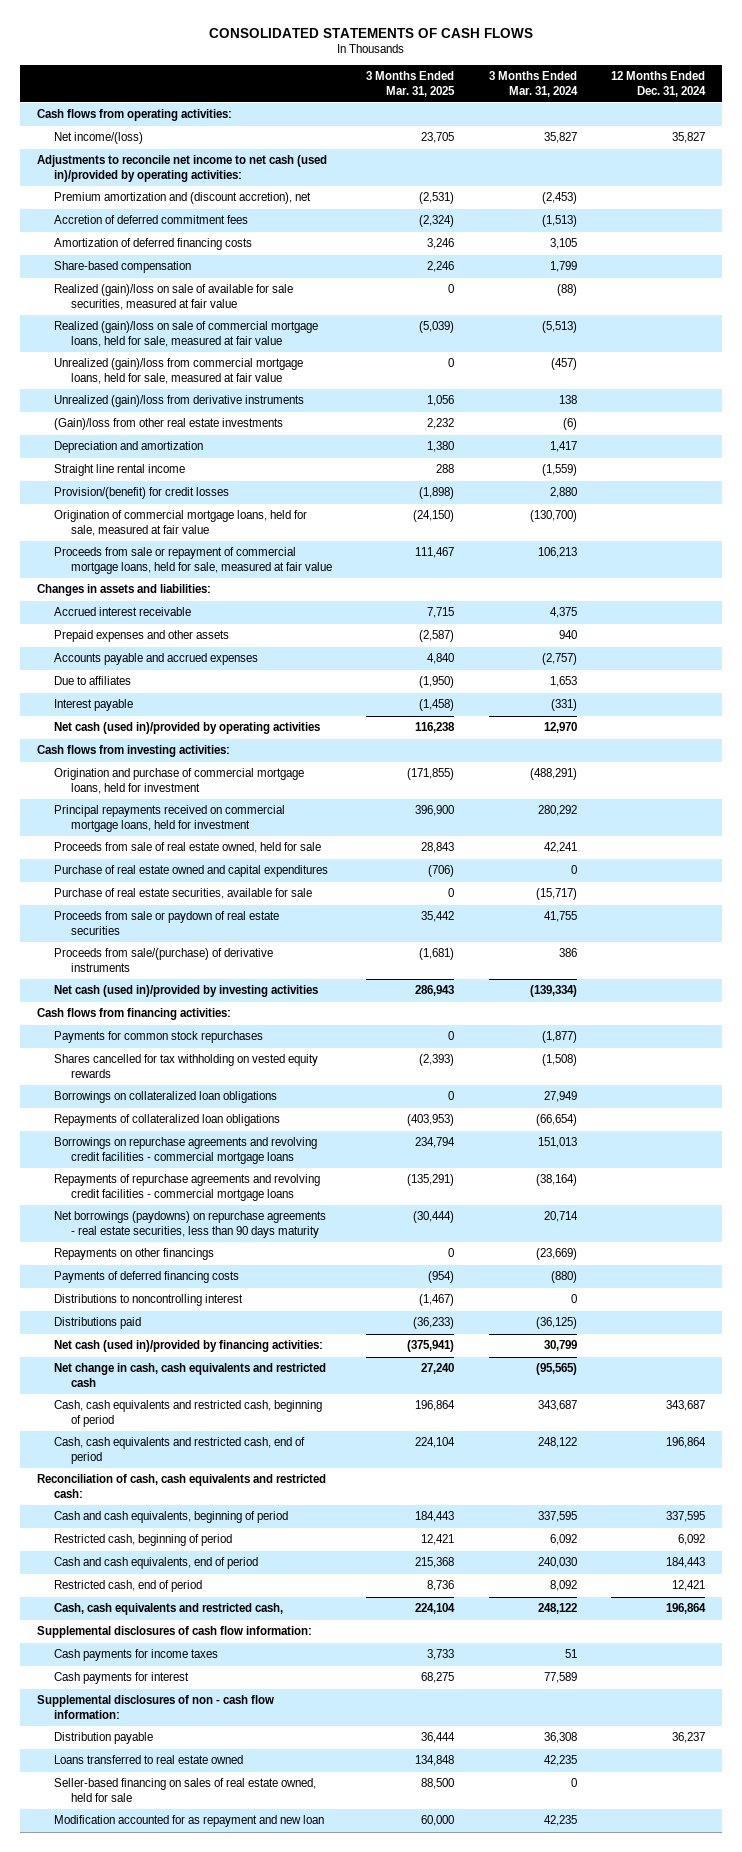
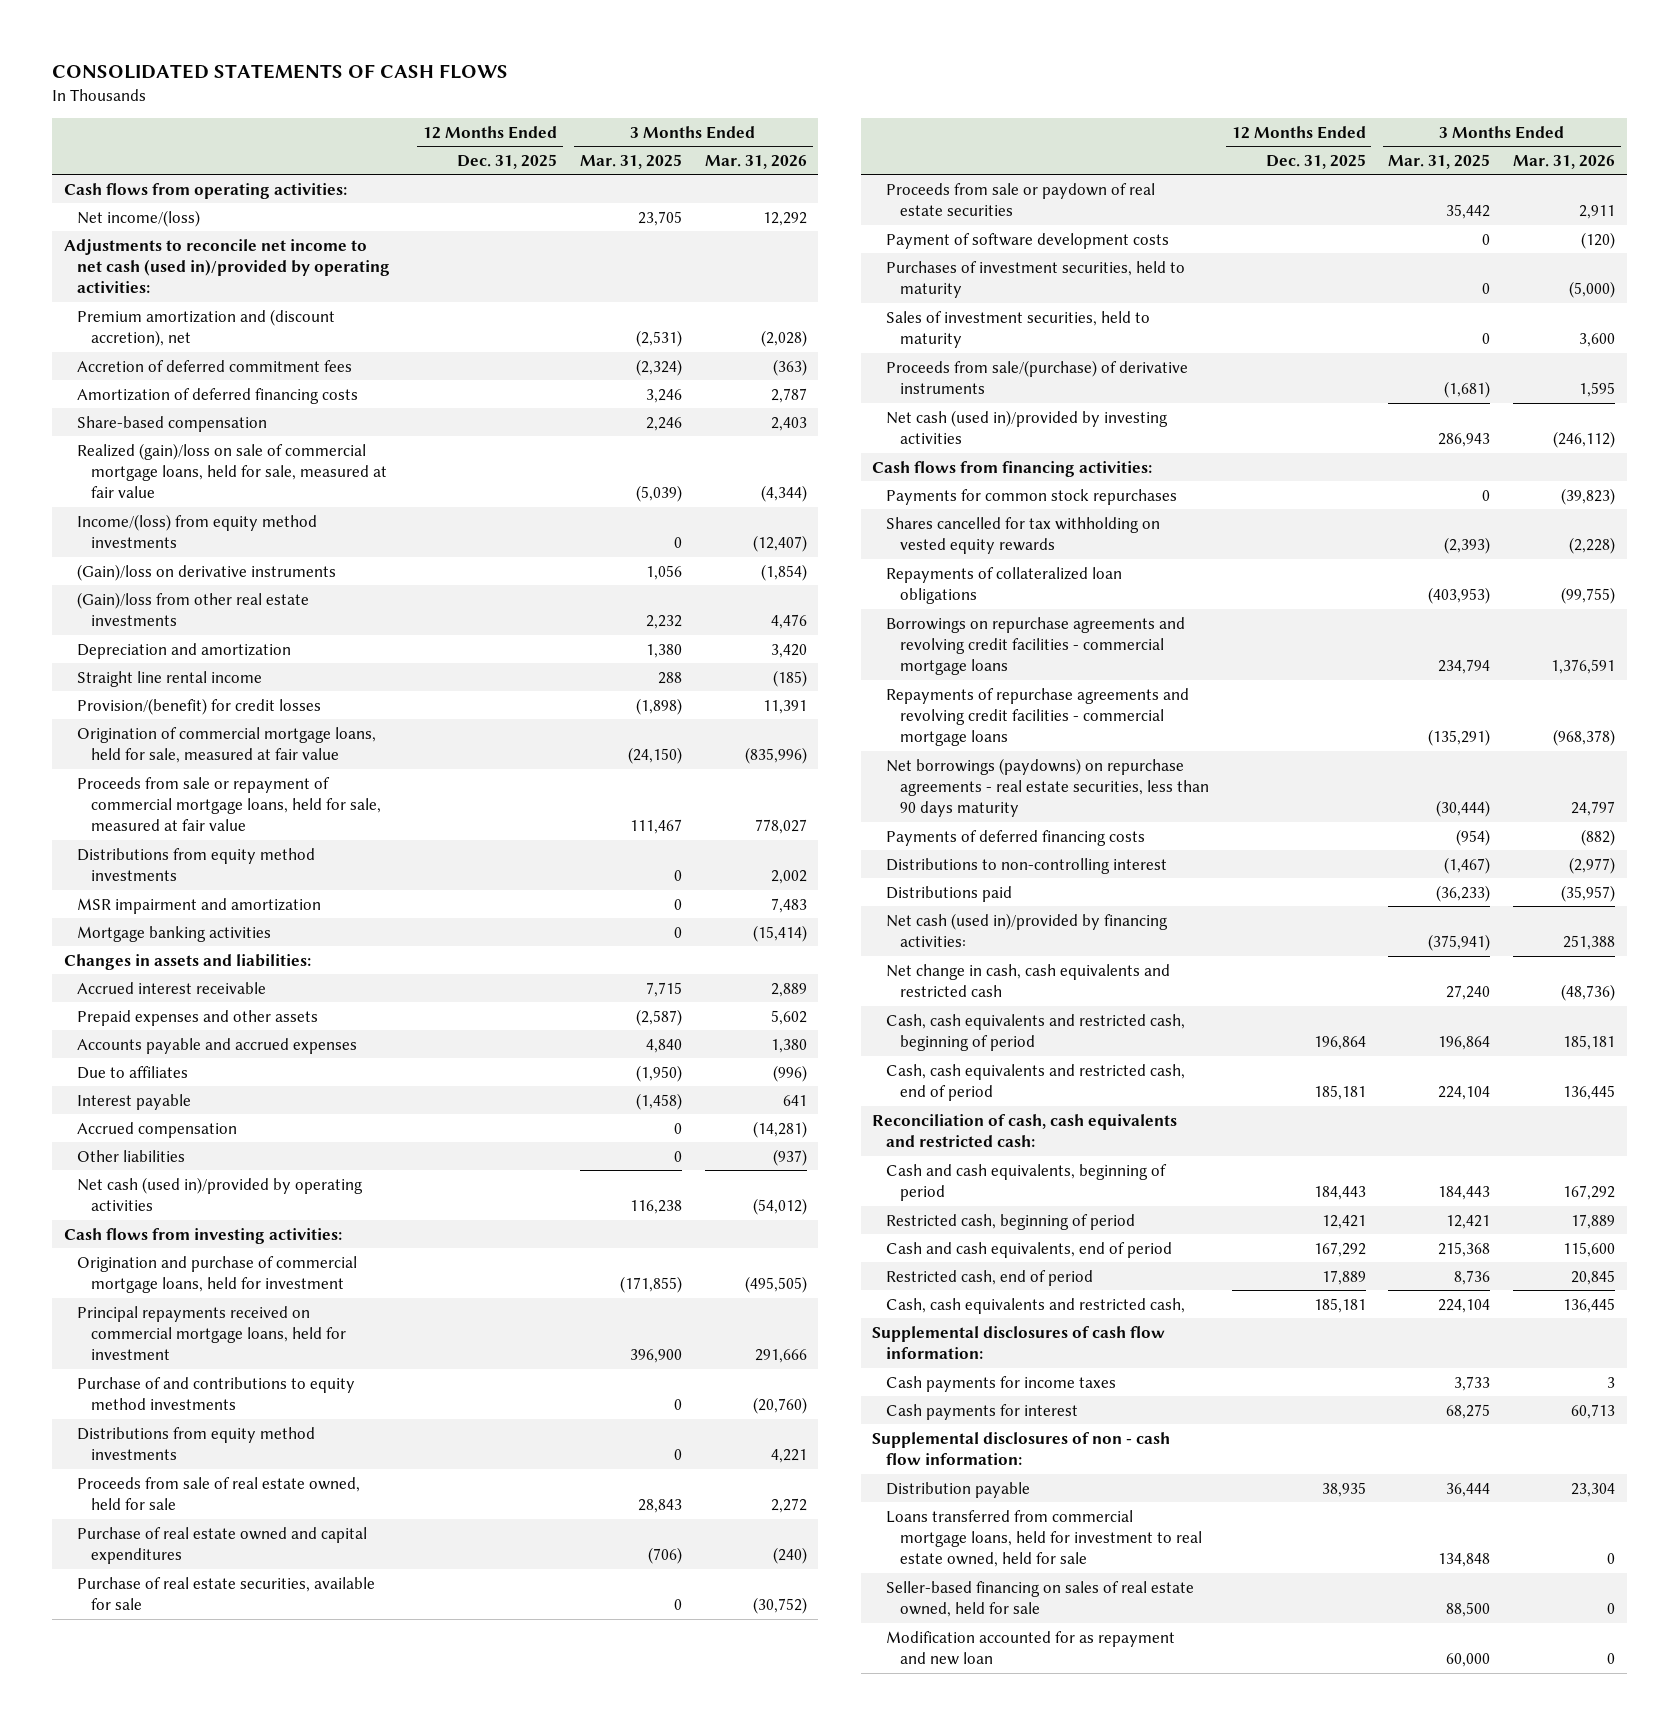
- | 3 Months Ended Mar. 31, 2025 | 3 Months Ended Mar. 31, 2024 | 12 Months Ended Dec. 31, 2024
+ | 12 Months Ended Dec. 31, 2025 | 3 Months Ended Mar. 31, 2025 | 3 Months Ended Mar. 31, 2026
- Realized (gain)/loss on sale of available for sale securities, measured at fair value | 0 | (88) |
- Unrealized (gain)/loss from commercial mortgage loans, held for sale, measured at fair value | 0 | (457) |
- Unrealized (gain)/loss from derivative instruments | 1,056 | 138 |
+ Income/(loss) from equity method investments | | 0 | (12,407)
+ (Gain)/loss on derivative instruments | | 1,056 | (1,854)
+ Distributions from equity method investments | | 0 | 2,002
+ MSR impairment and amortization | | 0 | 7,483
+ Mortgage banking activities | | 0 | (15,414)
+ Accrued compensation | | 0 | (14,281)
+ Other liabilities | | 0 | (937)
+ Purchase of and contributions to equity method investments | | 0 | (20,760)
+ Distributions from equity method investments | | 0 | 4,221
+ Payment of software development costs | | 0 | (120)
+ Purchases of investment securities, held to maturity | | 0 | (5,000)
+ Sales of investment securities, held to maturity | | 0 | 3,600
- Borrowings on collateralized loan obligations | 0 | 27,949 |
- Repayments on other financings | 0 | (23,669) |
- Distributions to noncontrolling interest | (1,467) | 0 |
+ Distributions to non-controlling interest | | (1,467) | (2,977)
- Loans transferred to real estate owned | 134,848 | 42,235 |
+ Loans transferred from commercial mortgage loans, held for investment to real estate owned, held for sale | | 134,848 | 0

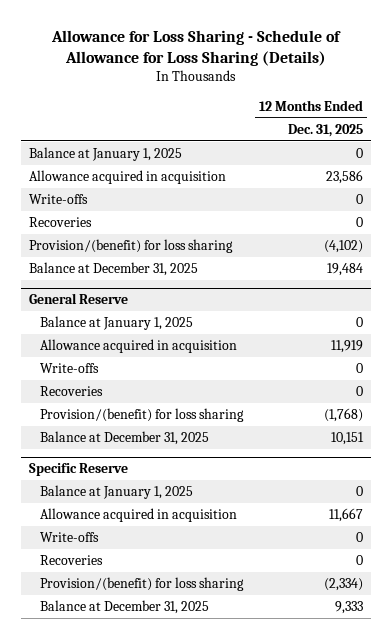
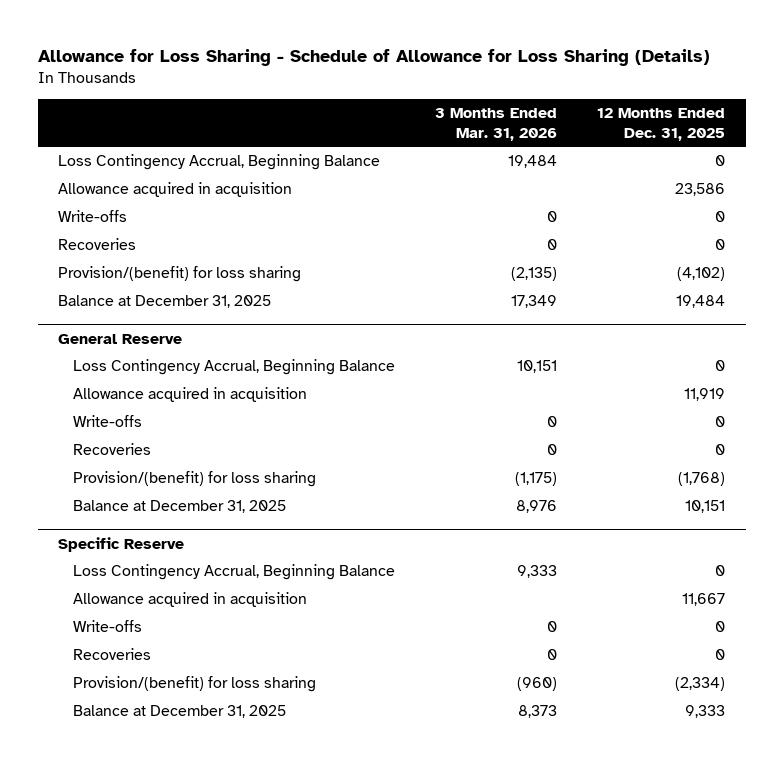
- | 12 Months Ended Dec. 31, 2025
+ | 3 Months Ended Mar. 31, 2026 | 12 Months Ended Dec. 31, 2025
- Balance at January 1, 2025 | 0
+ Loss Contingency Accrual, Beginning Balance | 19,484 | 0
@ General Reserve
- Balance at January 1, 2025 | 0
+ Loss Contingency Accrual, Beginning Balance | 10,151 | 0
@ Specific Reserve
- Balance at January 1, 2025 | 0
+ Loss Contingency Accrual, Beginning Balance | 9,333 | 0

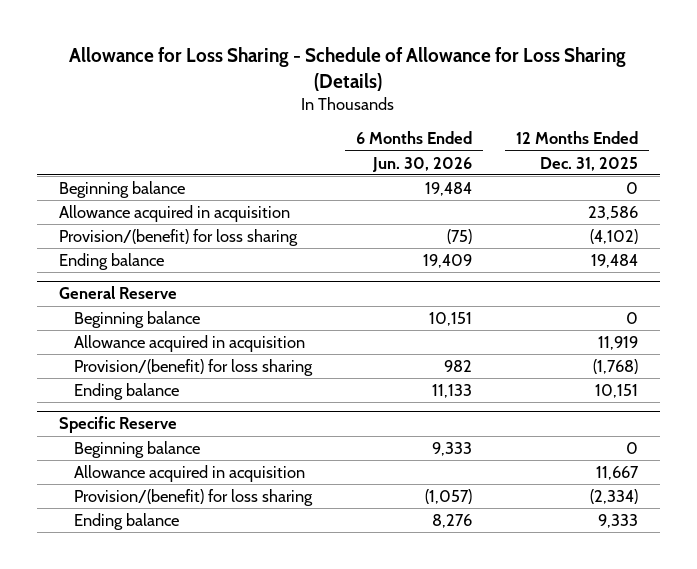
- | 3 Months Ended Mar. 31, 2026 | 12 Months Ended Dec. 31, 2025
+ | 6 Months Ended Jun. 30, 2026 | 12 Months Ended Dec. 31, 2025
- Loss Contingency Accrual, Beginning Balance | 19,484 | 0
+ Beginning balance | 19,484 | 0
- Write-offs | 0 | 0
- Recoveries | 0 | 0
- Balance at December 31, 2025 | 17,349 | 19,484
+ Ending balance | 19,409 | 19,484
@ General Reserve
- Loss Contingency Accrual, Beginning Balance | 10,151 | 0
+ Beginning balance | 10,151 | 0
- Write-offs | 0 | 0
- Recoveries | 0 | 0
- Balance at December 31, 2025 | 8,976 | 10,151
+ Ending balance | 11,133 | 10,151
@ Specific Reserve
- Loss Contingency Accrual, Beginning Balance | 9,333 | 0
+ Beginning balance | 9,333 | 0
- Write-offs | 0 | 0
- Recoveries | 0 | 0
- Balance at December 31, 2025 | 8,373 | 9,333
+ Ending balance | 8,276 | 9,333

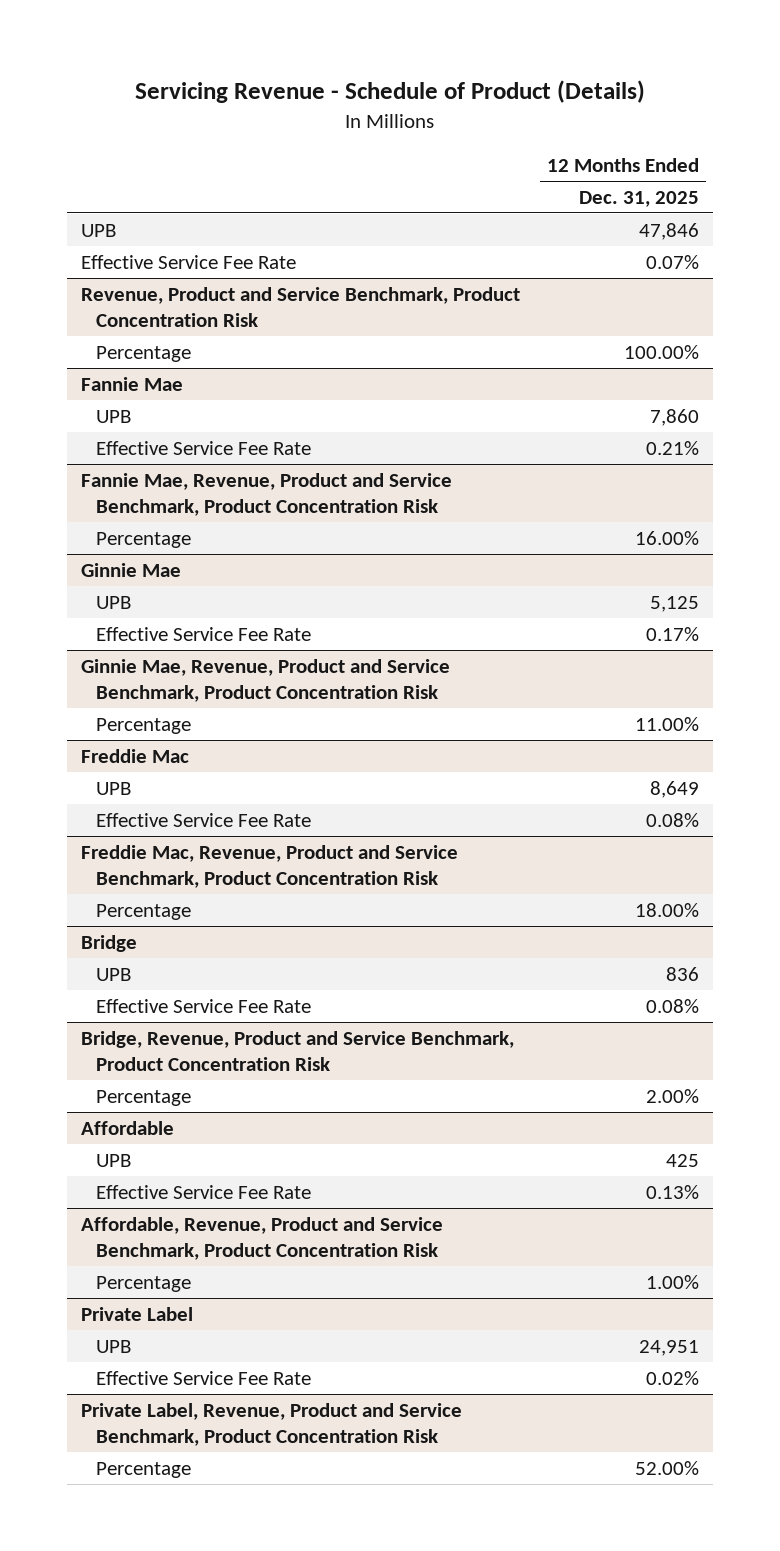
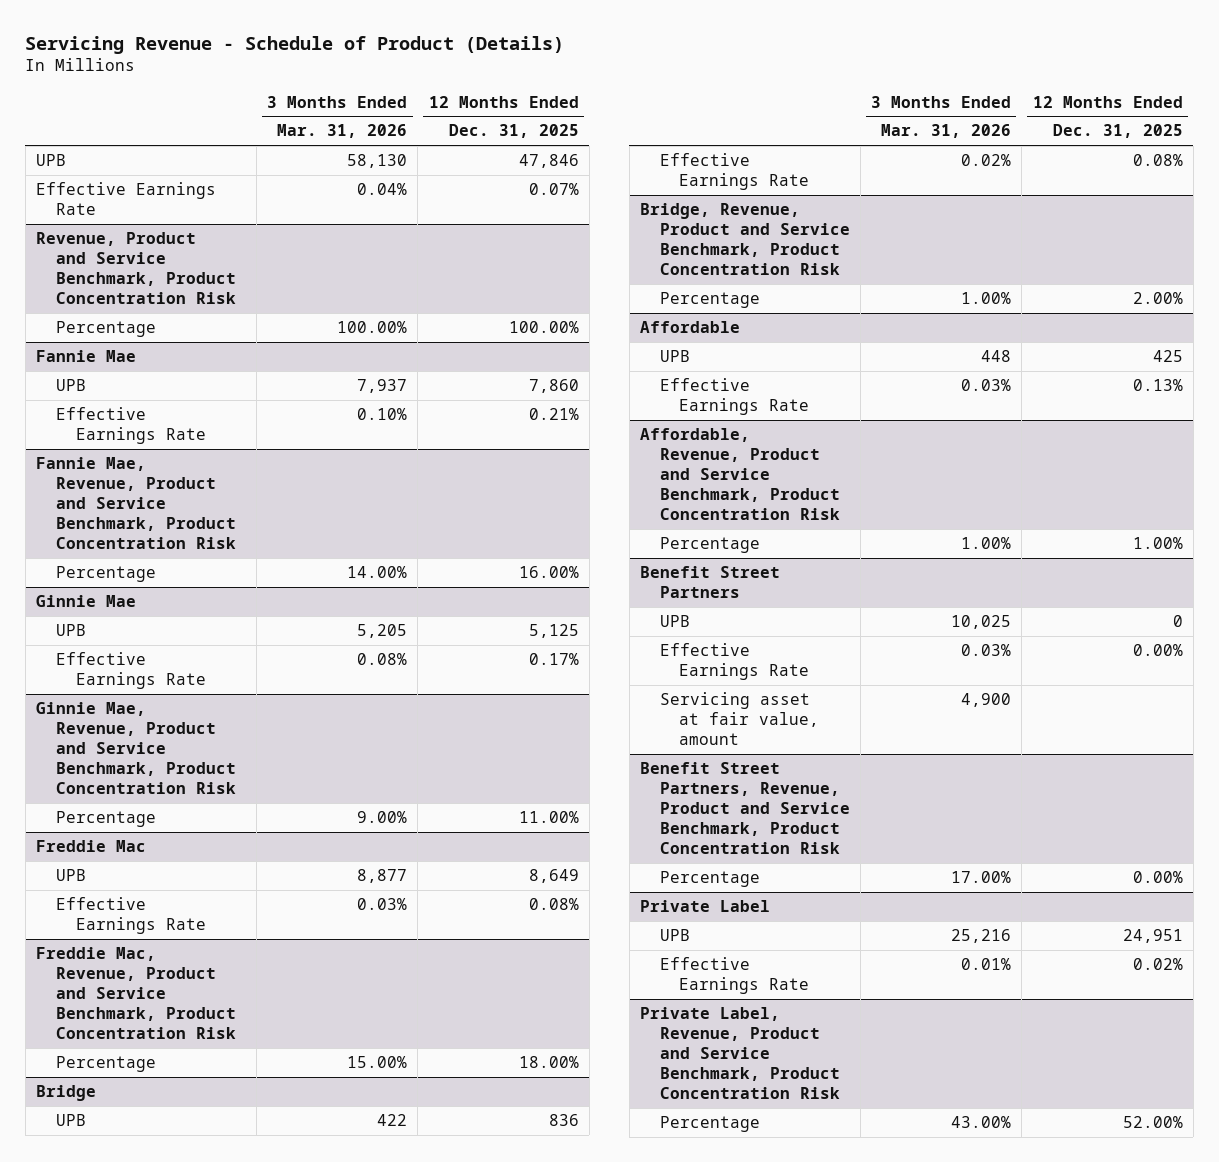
- | 12 Months Ended Dec. 31, 2025
+ | 3 Months Ended Mar. 31, 2026 | 12 Months Ended Dec. 31, 2025
- Effective Service Fee Rate | 0.07%
+ Effective Earnings Rate | 0.04% | 0.07%
@ Fannie Mae
- Effective Service Fee Rate | 0.21%
+ Effective Earnings Rate | 0.10% | 0.21%
@ Ginnie Mae
- Effective Service Fee Rate | 0.17%
+ Effective Earnings Rate | 0.08% | 0.17%
@ Freddie Mac
- Effective Service Fee Rate | 0.08%
+ Effective Earnings Rate | 0.03% | 0.08%
@ Bridge
- Effective Service Fee Rate | 0.08%
+ Effective Earnings Rate | 0.02% | 0.08%
@ Affordable
- Effective Service Fee Rate | 0.13%
+ Effective Earnings Rate | 0.03% | 0.13%
+ Benefit Street Partners
+ UPB | 10,025 | 0
+ Effective Earnings Rate | 0.03% | 0.00%
+ Servicing asset at fair value, amount | 4,900 |
+ Benefit Street Partners, Revenue, Product and Service Benchmark, Product Concentration Risk
+ Percentage | 17.00% | 0.00%
@ Private Label
- Effective Service Fee Rate | 0.02%
+ Effective Earnings Rate | 0.01% | 0.02%

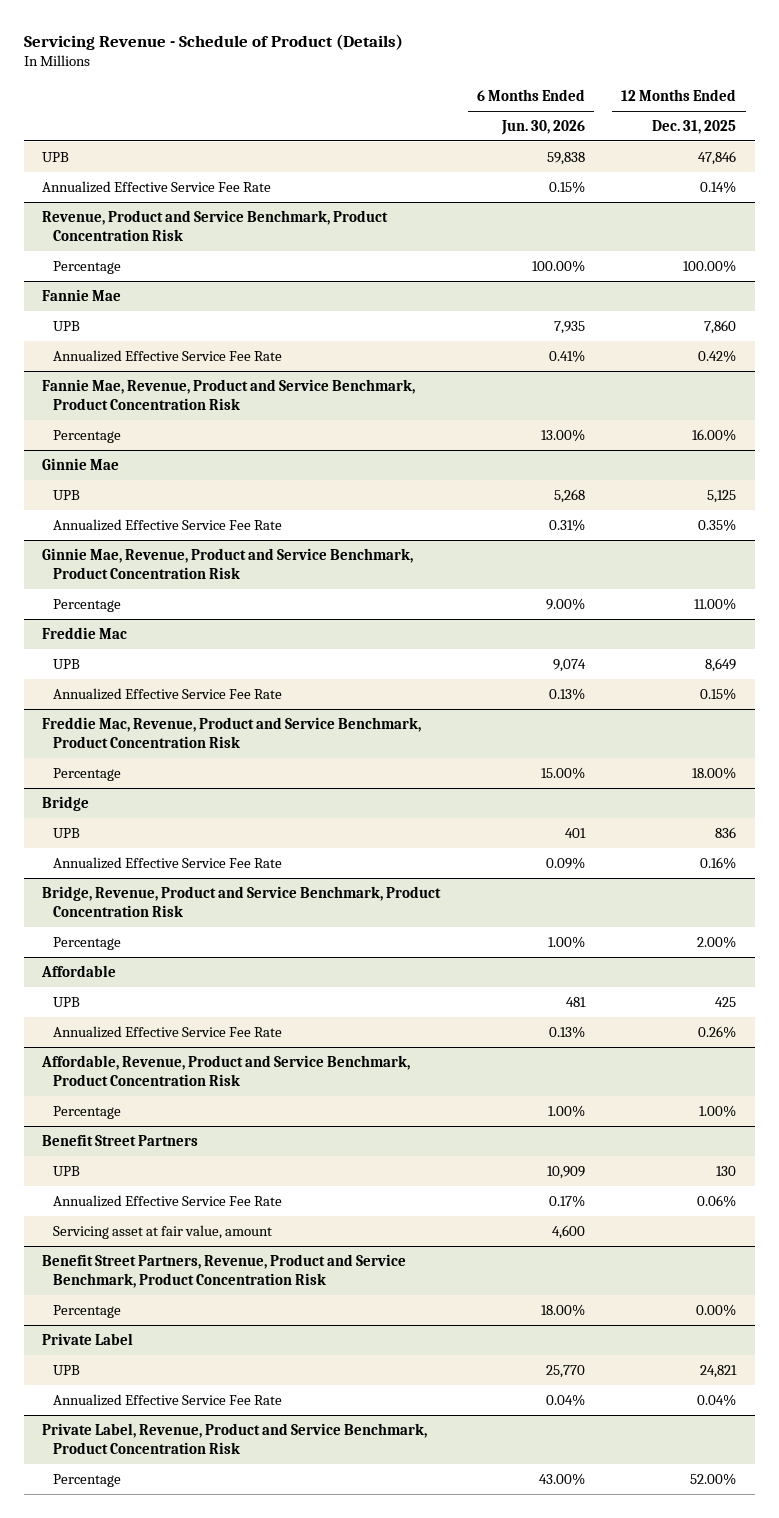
- | 3 Months Ended Mar. 31, 2026 | 12 Months Ended Dec. 31, 2025
+ | 6 Months Ended Jun. 30, 2026 | 12 Months Ended Dec. 31, 2025
- Effective Earnings Rate | 0.04% | 0.07%
+ Annualized Effective Service Fee Rate | 0.15% | 0.14%
@ Fannie Mae
- Effective Earnings Rate | 0.10% | 0.21%
+ Annualized Effective Service Fee Rate | 0.41% | 0.42%
@ Ginnie Mae
- Effective Earnings Rate | 0.08% | 0.17%
+ Annualized Effective Service Fee Rate | 0.31% | 0.35%
@ Freddie Mac
- Effective Earnings Rate | 0.03% | 0.08%
+ Annualized Effective Service Fee Rate | 0.13% | 0.15%
@ Bridge
- Effective Earnings Rate | 0.02% | 0.08%
+ Annualized Effective Service Fee Rate | 0.09% | 0.16%
@ Affordable
- Effective Earnings Rate | 0.03% | 0.13%
+ Annualized Effective Service Fee Rate | 0.13% | 0.26%
@ Benefit Street Partners
- UPB | 10,025 | 0
- Effective Earnings Rate | 0.03% | 0.00%
+ UPB | 10,909 | 130
+ Annualized Effective Service Fee Rate | 0.17% | 0.06%
@ Private Label
- UPB | 25,216 | 24,951
- Effective Earnings Rate | 0.01% | 0.02%
+ UPB | 25,770 | 24,821
+ Annualized Effective Service Fee Rate | 0.04% | 0.04%

